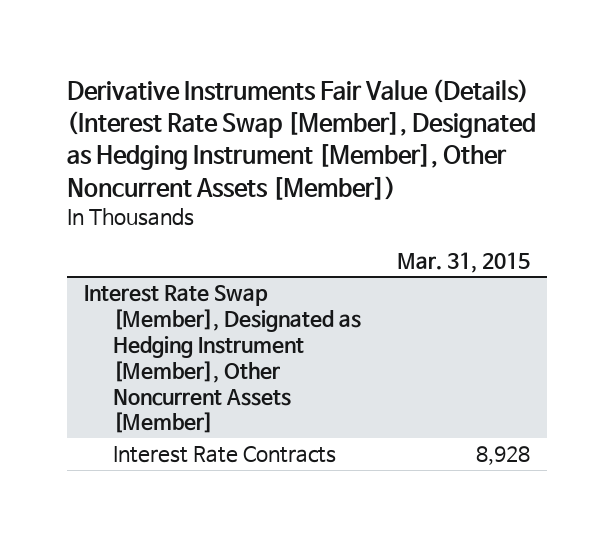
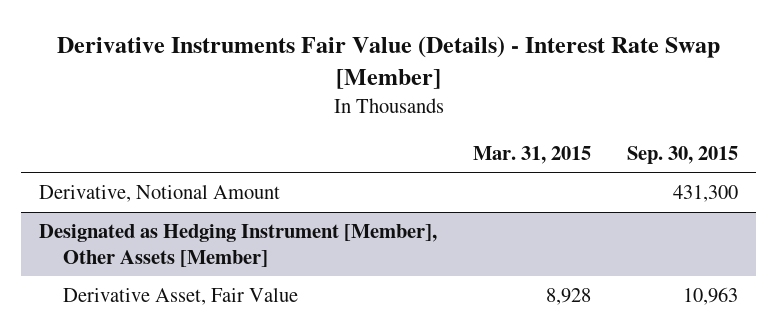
- Derivative Instruments Fair Value (Details) (Interest Rate Swap [Member], Designated as Hedging Instrument [Member], Other Noncurrent Assets [Member])
+ Derivative Instruments Fair Value (Details) - Interest Rate Swap [Member]
- | Mar. 31, 2015
+ | Mar. 31, 2015 | Sep. 30, 2015
- Interest Rate Swap [Member], Designated as Hedging Instrument [Member], Other Noncurrent Assets [Member]
- Interest Rate Contracts | 8,928
+ Derivative, Notional Amount | | 431,300
+ Designated as Hedging Instrument [Member], Other Assets [Member]
+ Derivative Asset, Fair Value | 8,928 | 10,963

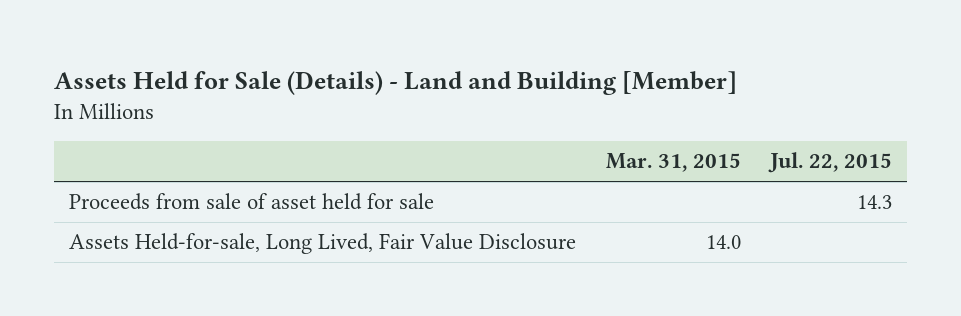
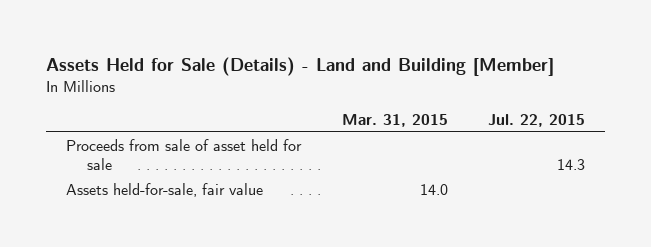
- Assets Held-for-sale, Long Lived, Fair Value Disclosure | 14.0 |
+ Assets held-for-sale, fair value | 14.0 |

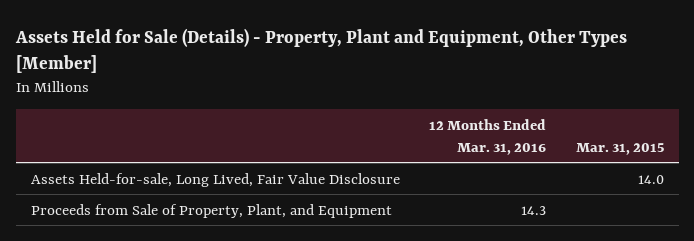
- Assets Held for Sale (Details) - Land and Building [Member]
+ Assets Held for Sale (Details) - Property, Plant and Equipment, Other Types [Member]
- | Mar. 31, 2015 | Jul. 22, 2015
+ | 12 Months Ended Mar. 31, 2016 | Mar. 31, 2015
- Proceeds from sale of asset held for sale | | 14.3
- Assets held-for-sale, fair value | 14.0 |
+ Assets Held-for-sale, Long Lived, Fair Value Disclosure | | 14.0
+ Proceeds from Sale of Property, Plant, and Equipment | 14.3 |

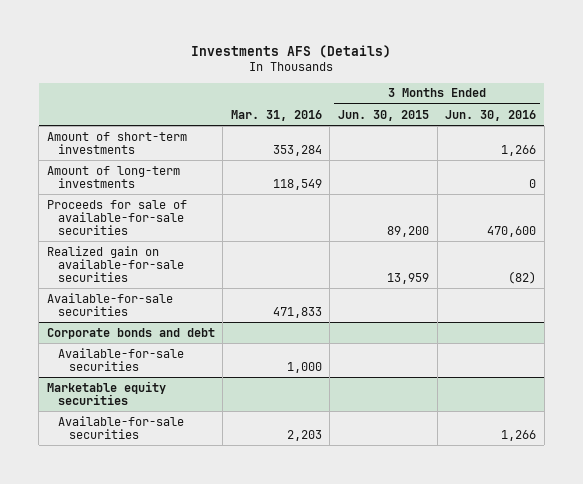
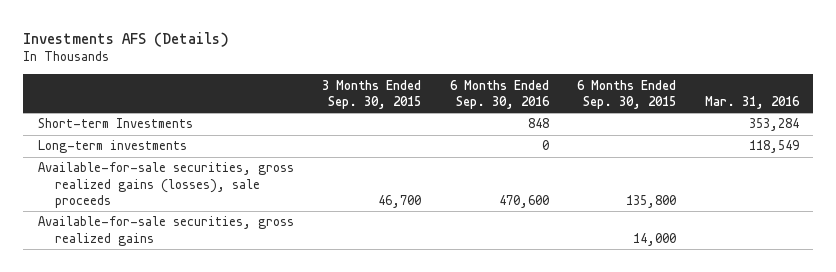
- | Mar. 31, 2016 | 3 Months Ended Jun. 30, 2015 | 3 Months Ended Jun. 30, 2016
+ | 3 Months Ended Sep. 30, 2015 | 6 Months Ended Sep. 30, 2016 | 6 Months Ended Sep. 30, 2015 | Mar. 31, 2016
- Amount of short-term investments | 353,284 | | 1,266
- Amount of long-term investments | 118,549 | | 0
- Proceeds for sale of available-for-sale securities | | 89,200 | 470,600
- Realized gain on available-for-sale securities | | 13,959 | (82)
- Available-for-sale securities | 471,833 | |
- Corporate bonds and debt
- Available-for-sale securities | 1,000 | |
- Marketable equity securities
- Available-for-sale securities | 2,203 | | 1,266
+ Short-term Investments | | 848 | | 353,284
+ Long-term investments | | 0 | | 118,549
+ Available-for-sale securities, gross realized gains (losses), sale proceeds | 46,700 | 470,600 | 135,800 |
+ Available-for-sale securities, gross realized gains | | | 14,000 |

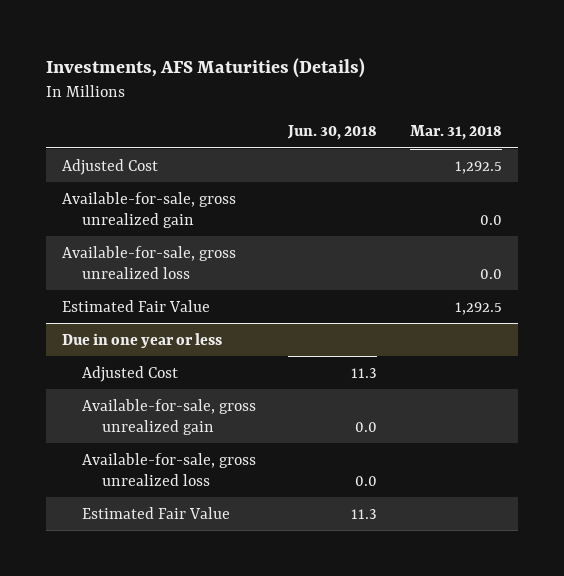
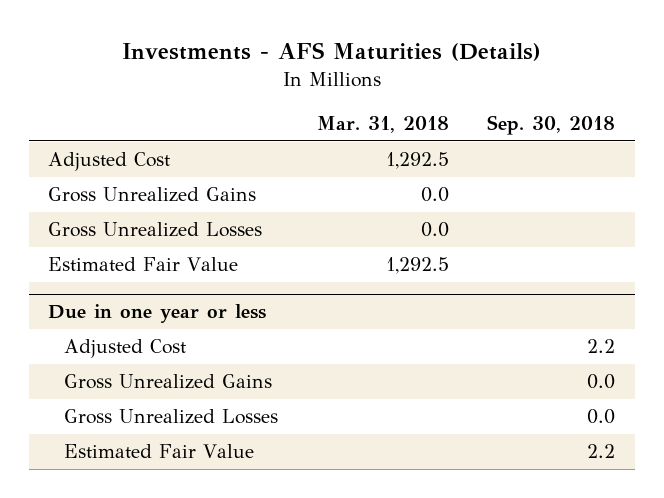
- Investments, AFS Maturities (Details)
+ Investments - AFS Maturities (Details)
- | Jun. 30, 2018 | Mar. 31, 2018
+ | Mar. 31, 2018 | Sep. 30, 2018
- Available-for-sale, gross unrealized gain | | 0.0
- Available-for-sale, gross unrealized loss | | 0.0
+ Gross Unrealized Gains | 0.0 |
+ Gross Unrealized Losses | 0.0 |
@ Due in one year or less
- Available-for-sale, gross unrealized gain | 0.0 |
- Available-for-sale, gross unrealized loss | 0.0 |
+ Gross Unrealized Gains | | 0.0
+ Gross Unrealized Losses | | 0.0

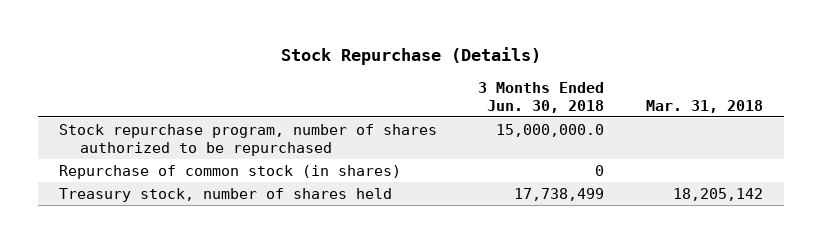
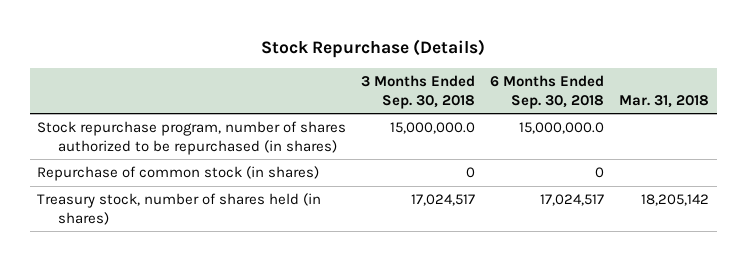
- | 3 Months Ended Jun. 30, 2018 | Mar. 31, 2018
+ | 3 Months Ended Sep. 30, 2018 | 6 Months Ended Sep. 30, 2018 | Mar. 31, 2018
- Stock repurchase program, number of shares authorized to be repurchased | 15,000,000.0 |
+ Stock repurchase program, number of shares authorized to be repurchased (in shares) | 15,000,000.0 | 15,000,000.0 |
- Treasury stock, number of shares held | 17,738,499 | 18,205,142
+ Treasury stock, number of shares held (in shares) | 17,024,517 | 17,024,517 | 18,205,142

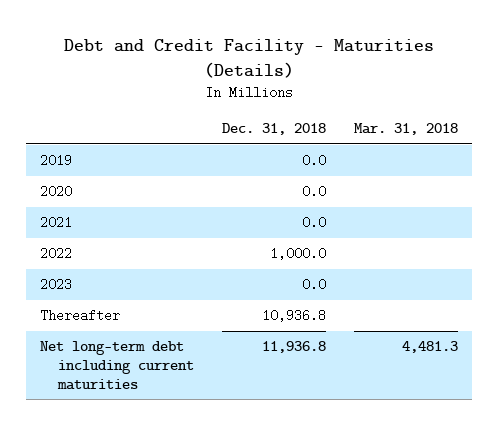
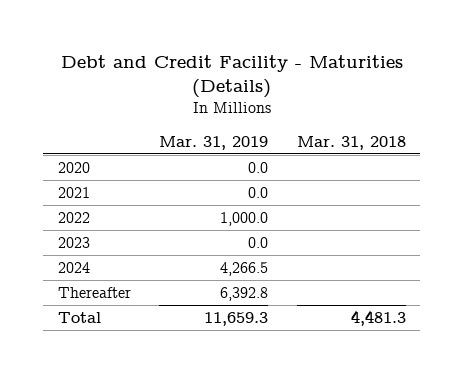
- | Dec. 31, 2018 | Mar. 31, 2018
+ | Mar. 31, 2019 | Mar. 31, 2018
- 2019 | 0.0 |
+ 2024 | 4,266.5 |
- Net long-term debt including current maturities | 11,936.8 | 4,481.3
+ Total | 11,659.3 | 4,481.3

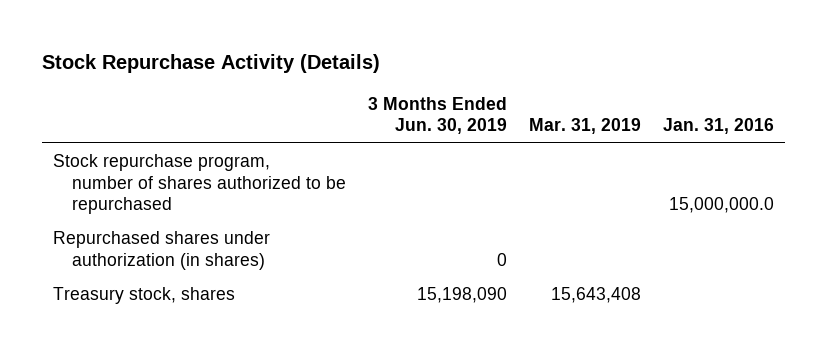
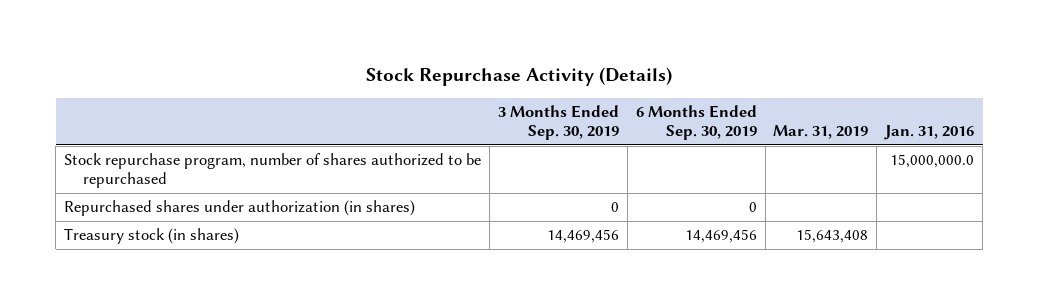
- | 3 Months Ended Jun. 30, 2019 | Mar. 31, 2019 | Jan. 31, 2016
+ | 3 Months Ended Sep. 30, 2019 | 6 Months Ended Sep. 30, 2019 | Mar. 31, 2019 | Jan. 31, 2016
- Treasury stock, shares | 15,198,090 | 15,643,408 |
+ Treasury stock (in shares) | 14,469,456 | 14,469,456 | 15,643,408 |

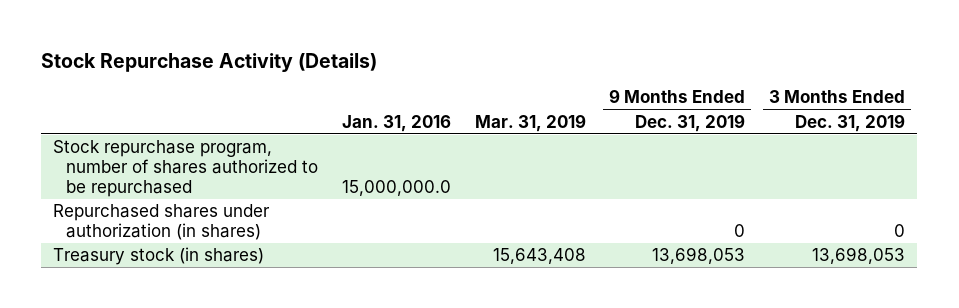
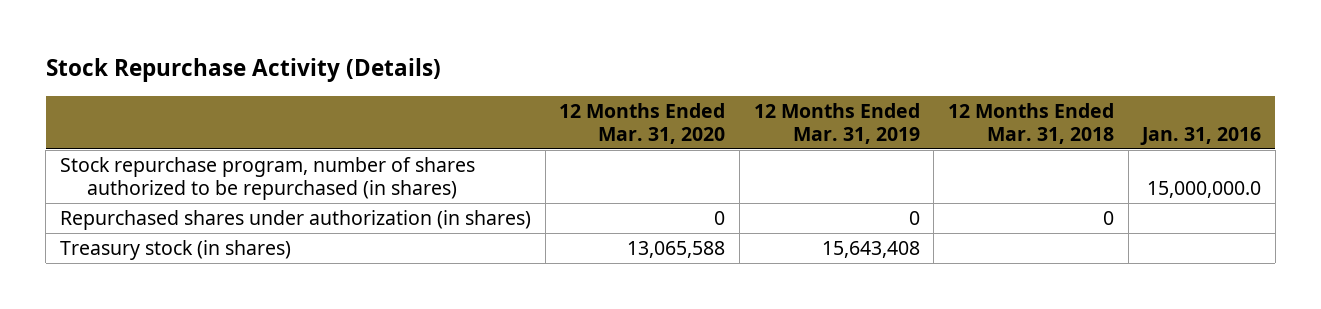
- | Jan. 31, 2016 | Mar. 31, 2019 | 9 Months Ended Dec. 31, 2019 | 3 Months Ended Dec. 31, 2019
+ | 12 Months Ended Mar. 31, 2020 | 12 Months Ended Mar. 31, 2019 | 12 Months Ended Mar. 31, 2018 | Jan. 31, 2016
- Stock repurchase program, number of shares authorized to be repurchased | 15,000,000.0 | | |
+ Stock repurchase program, number of shares authorized to be repurchased (in shares) | | | | 15,000,000.0

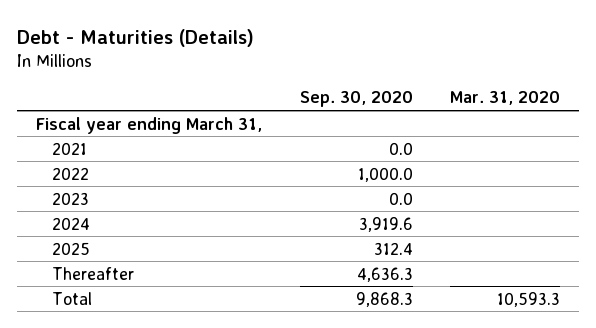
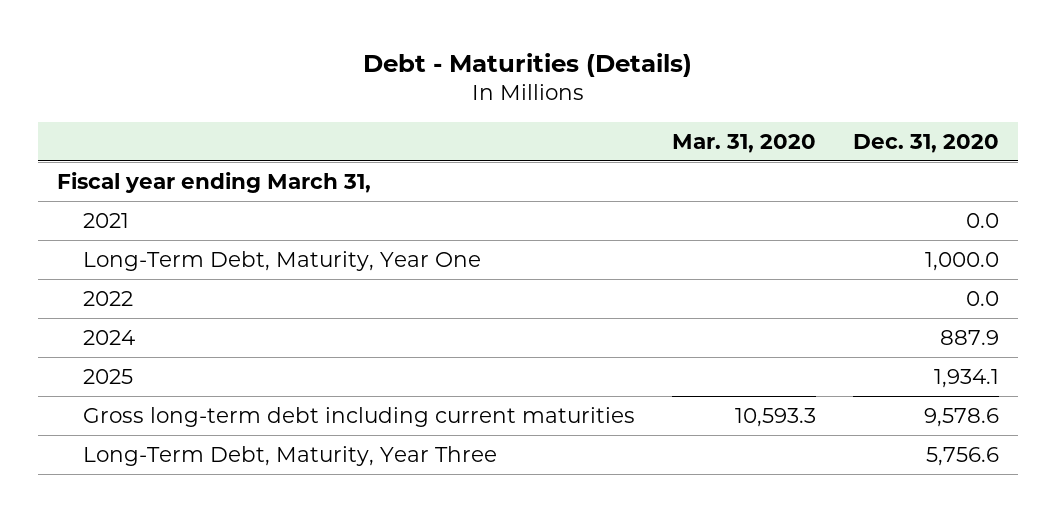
- | Sep. 30, 2020 | Mar. 31, 2020
+ | Mar. 31, 2020 | Dec. 31, 2020
+ Long-Term Debt, Maturity, Year One | | 1,000.0
- 2023 | 0.0 |
- Thereafter | 4,636.3 |
- Total | 9,868.3 | 10,593.3
+ Gross long-term debt including current maturities | 10,593.3 | 9,578.6
+ Long-Term Debt, Maturity, Year Three | | 5,756.6

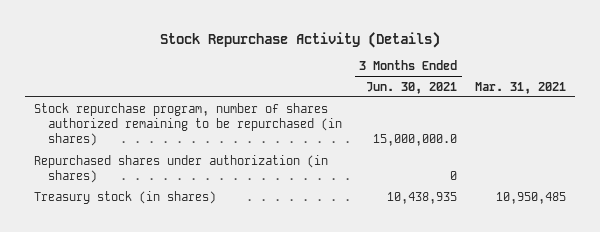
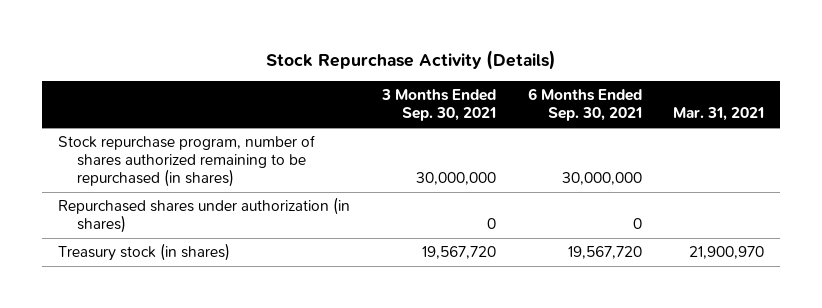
- | 3 Months Ended Jun. 30, 2021 | Mar. 31, 2021
+ | 3 Months Ended Sep. 30, 2021 | 6 Months Ended Sep. 30, 2021 | Mar. 31, 2021
- Treasury stock (in shares) | 10,438,935 | 10,950,485
+ Treasury stock (in shares) | 19,567,720 | 19,567,720 | 21,900,970

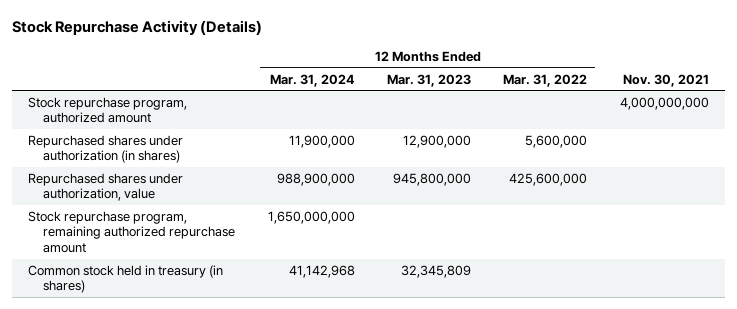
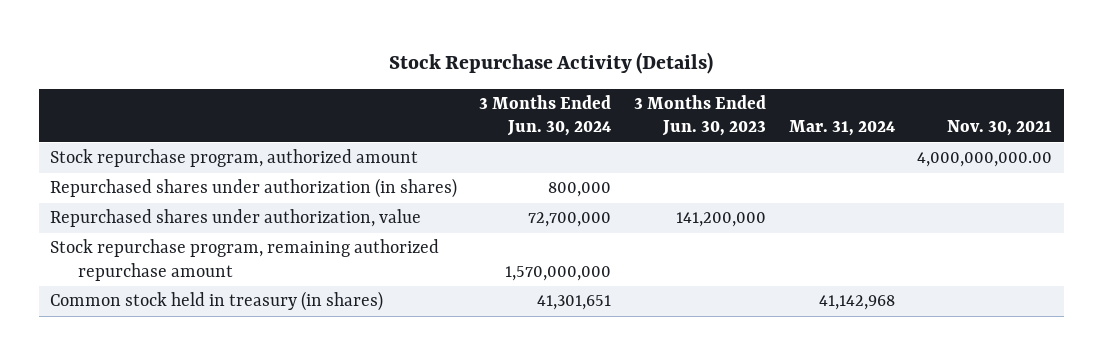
- | 12 Months Ended Mar. 31, 2024 | 12 Months Ended Mar. 31, 2023 | 12 Months Ended Mar. 31, 2022 | Nov. 30, 2021
+ | 3 Months Ended Jun. 30, 2024 | 3 Months Ended Jun. 30, 2023 | Mar. 31, 2024 | Nov. 30, 2021
- Stock repurchase program, authorized amount | | | | 4,000,000,000
+ Stock repurchase program, authorized amount | | | | 4,000,000,000.00

